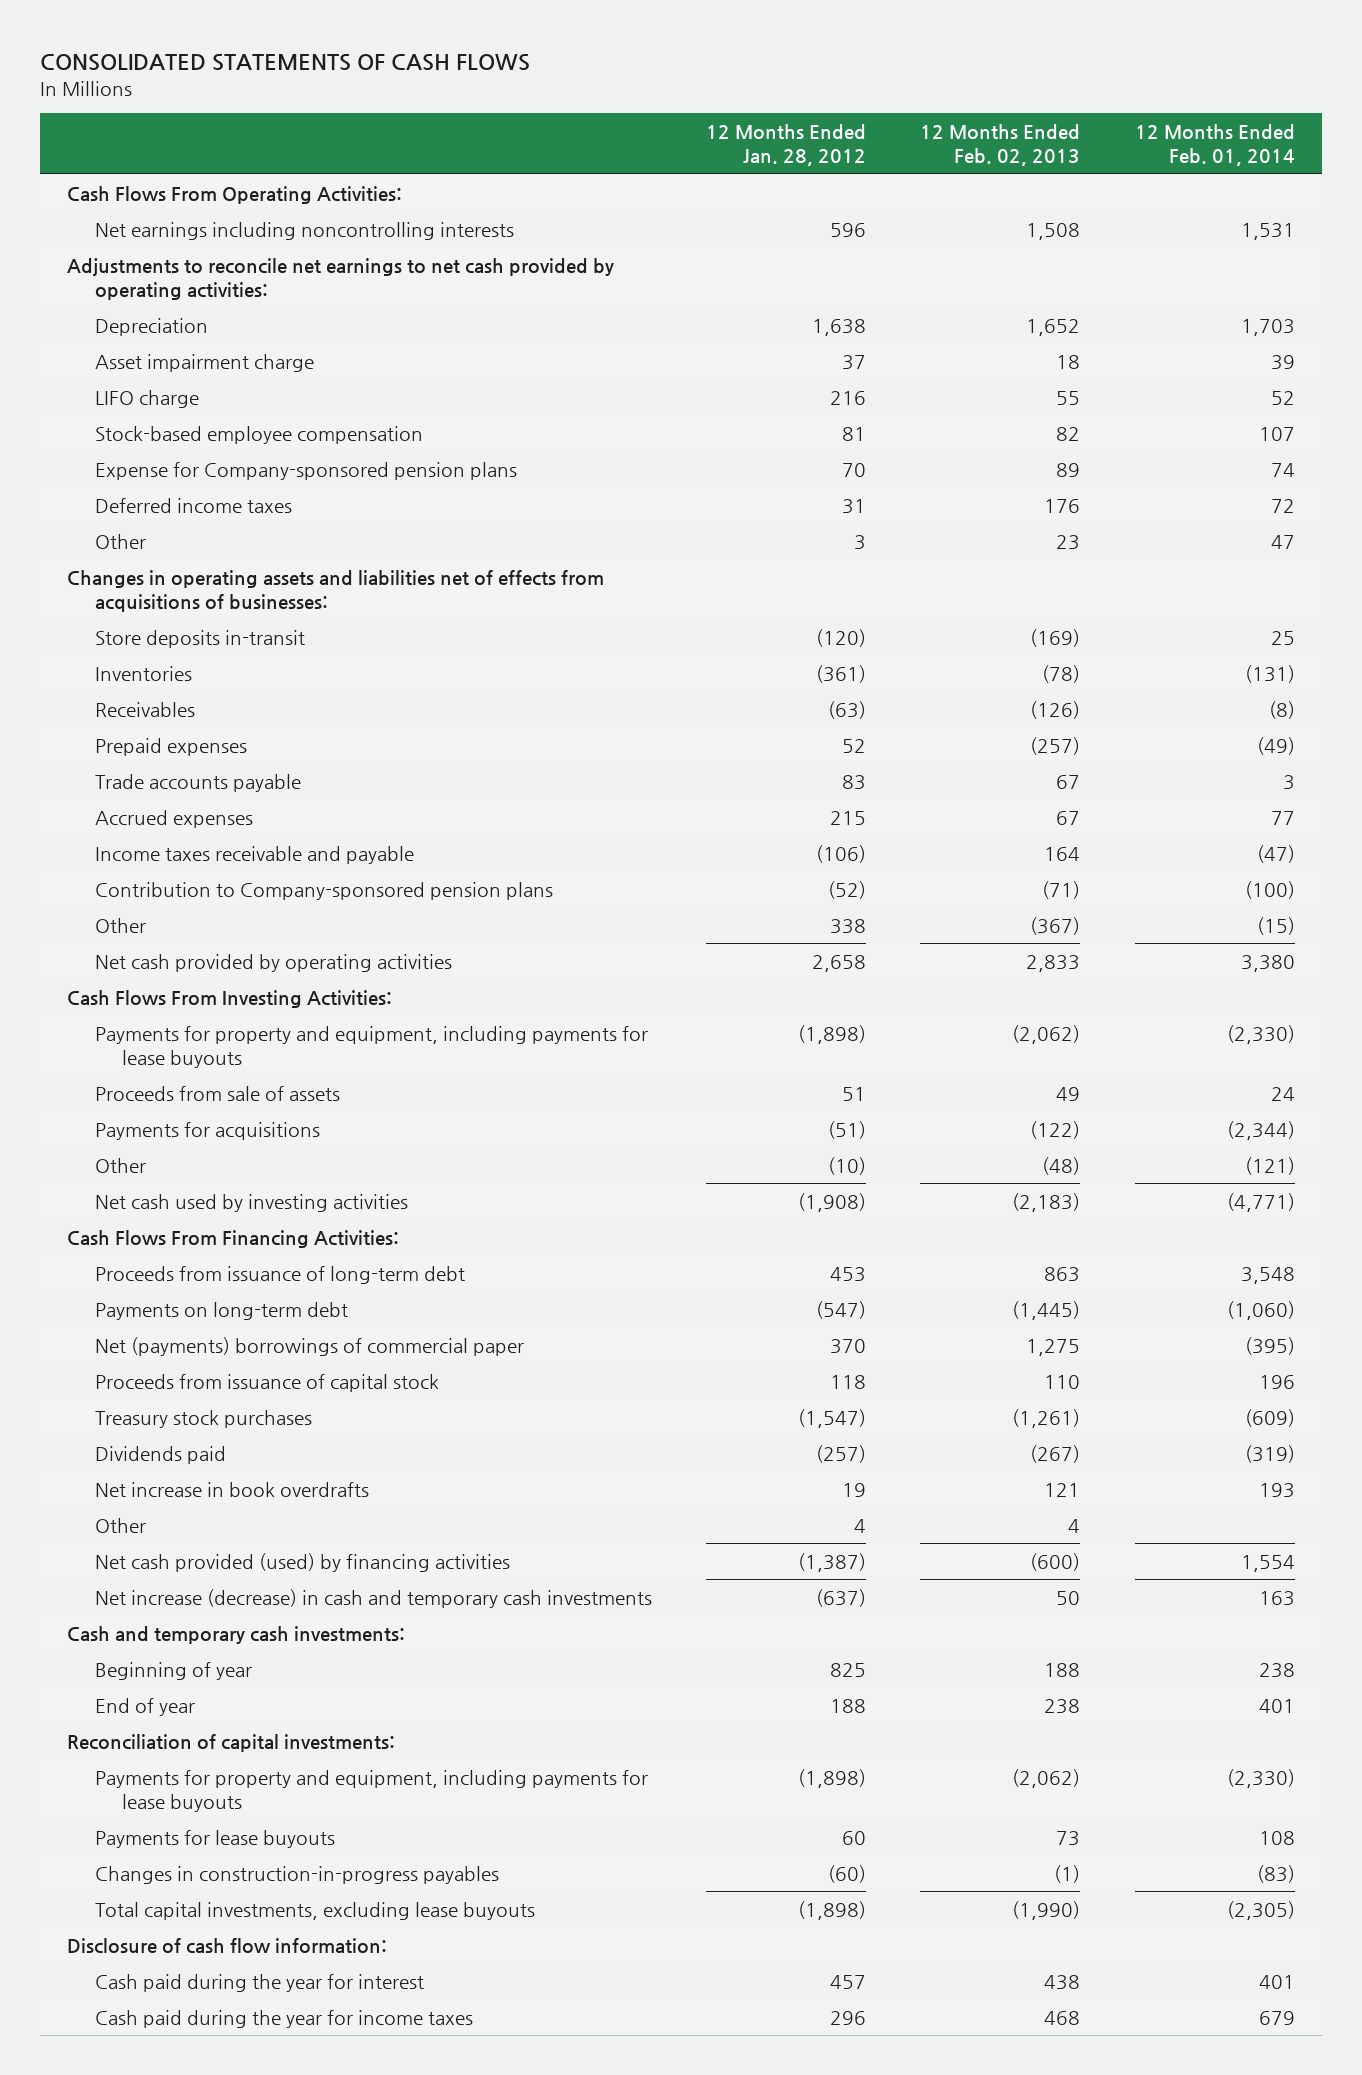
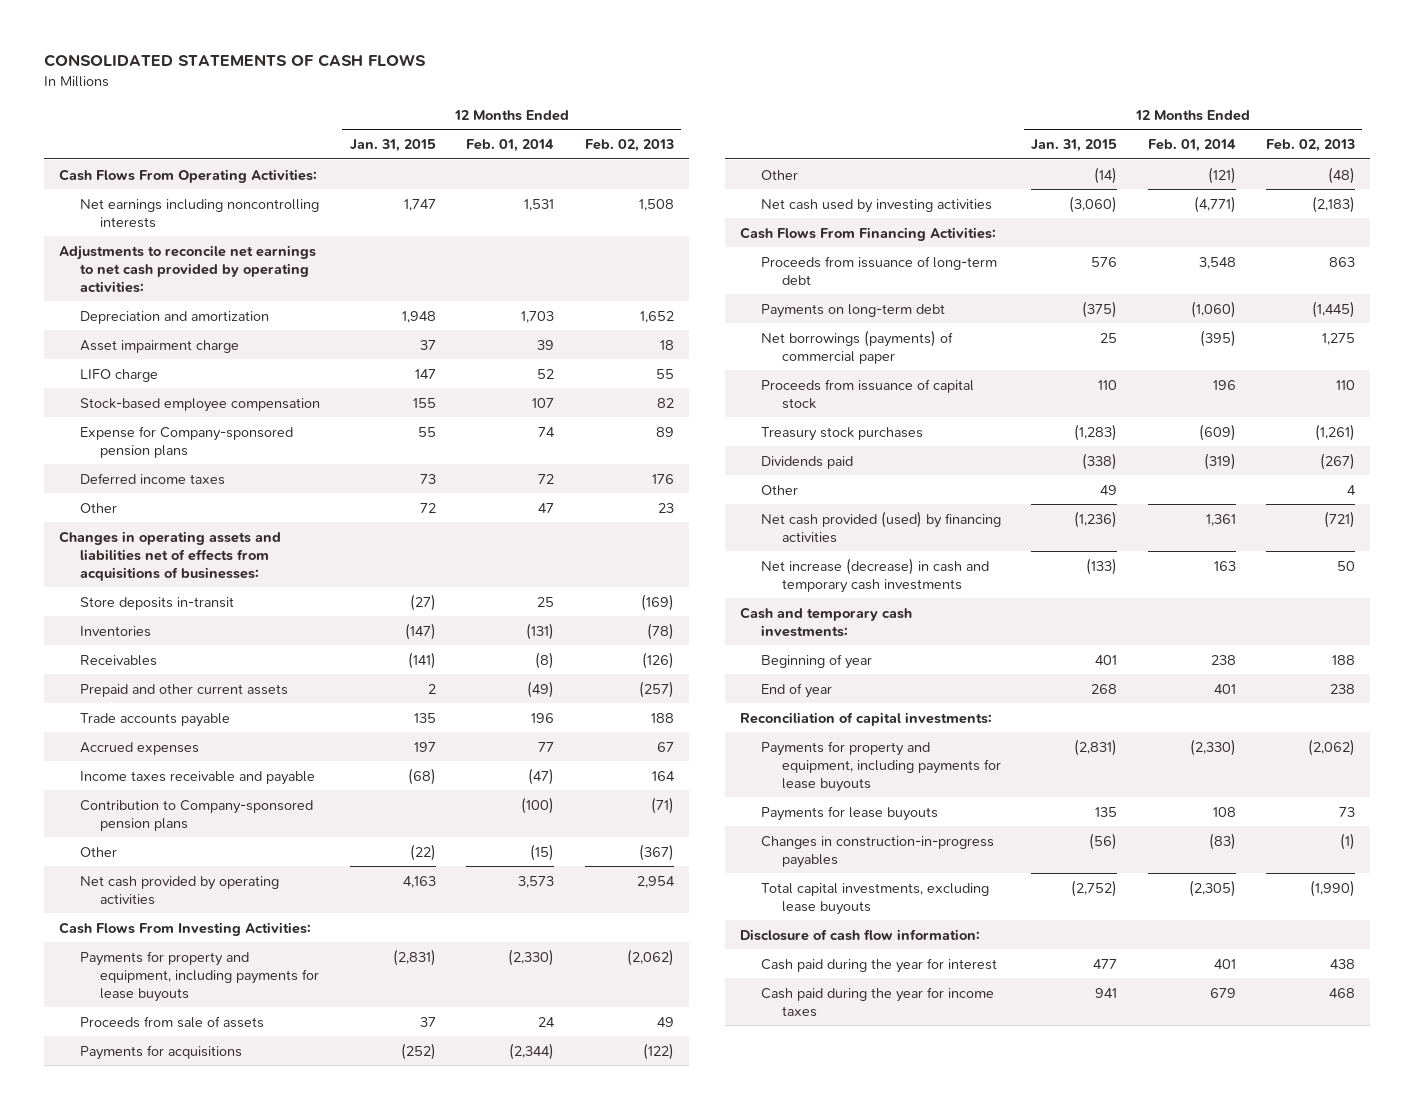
- | 12 Months Ended Jan. 28, 2012 | 12 Months Ended Feb. 02, 2013 | 12 Months Ended Feb. 01, 2014
+ | 12 Months Ended Jan. 31, 2015 | 12 Months Ended Feb. 01, 2014 | 12 Months Ended Feb. 02, 2013
- Depreciation | 1,638 | 1,652 | 1,703
+ Depreciation and amortization | 1,948 | 1,703 | 1,652
- Prepaid expenses | 52 | (257) | (49)
- Trade accounts payable | 83 | 67 | 3
+ Prepaid and other current assets | 2 | (49) | (257)
+ Trade accounts payable | 135 | 196 | 188
- Net cash provided by operating activities | 2,658 | 2,833 | 3,380
+ Net cash provided by operating activities | 4,163 | 3,573 | 2,954
- Net (payments) borrowings of commercial paper | 370 | 1,275 | (395)
+ Net borrowings (payments) of commercial paper | 25 | (395) | 1,275
- Net increase in book overdrafts | 19 | 121 | 193
- Net cash provided (used) by financing activities | (1,387) | (600) | 1,554
+ Net cash provided (used) by financing activities | (1,236) | 1,361 | (721)

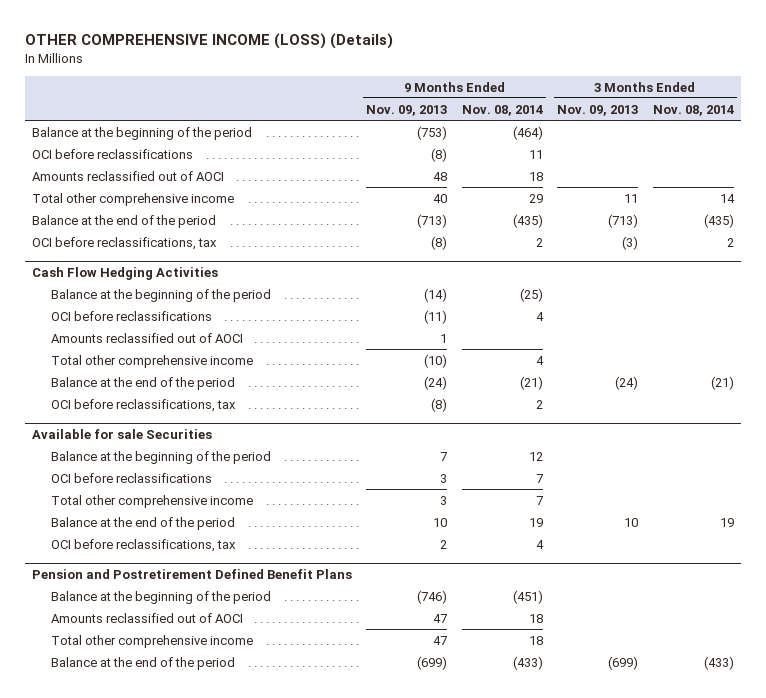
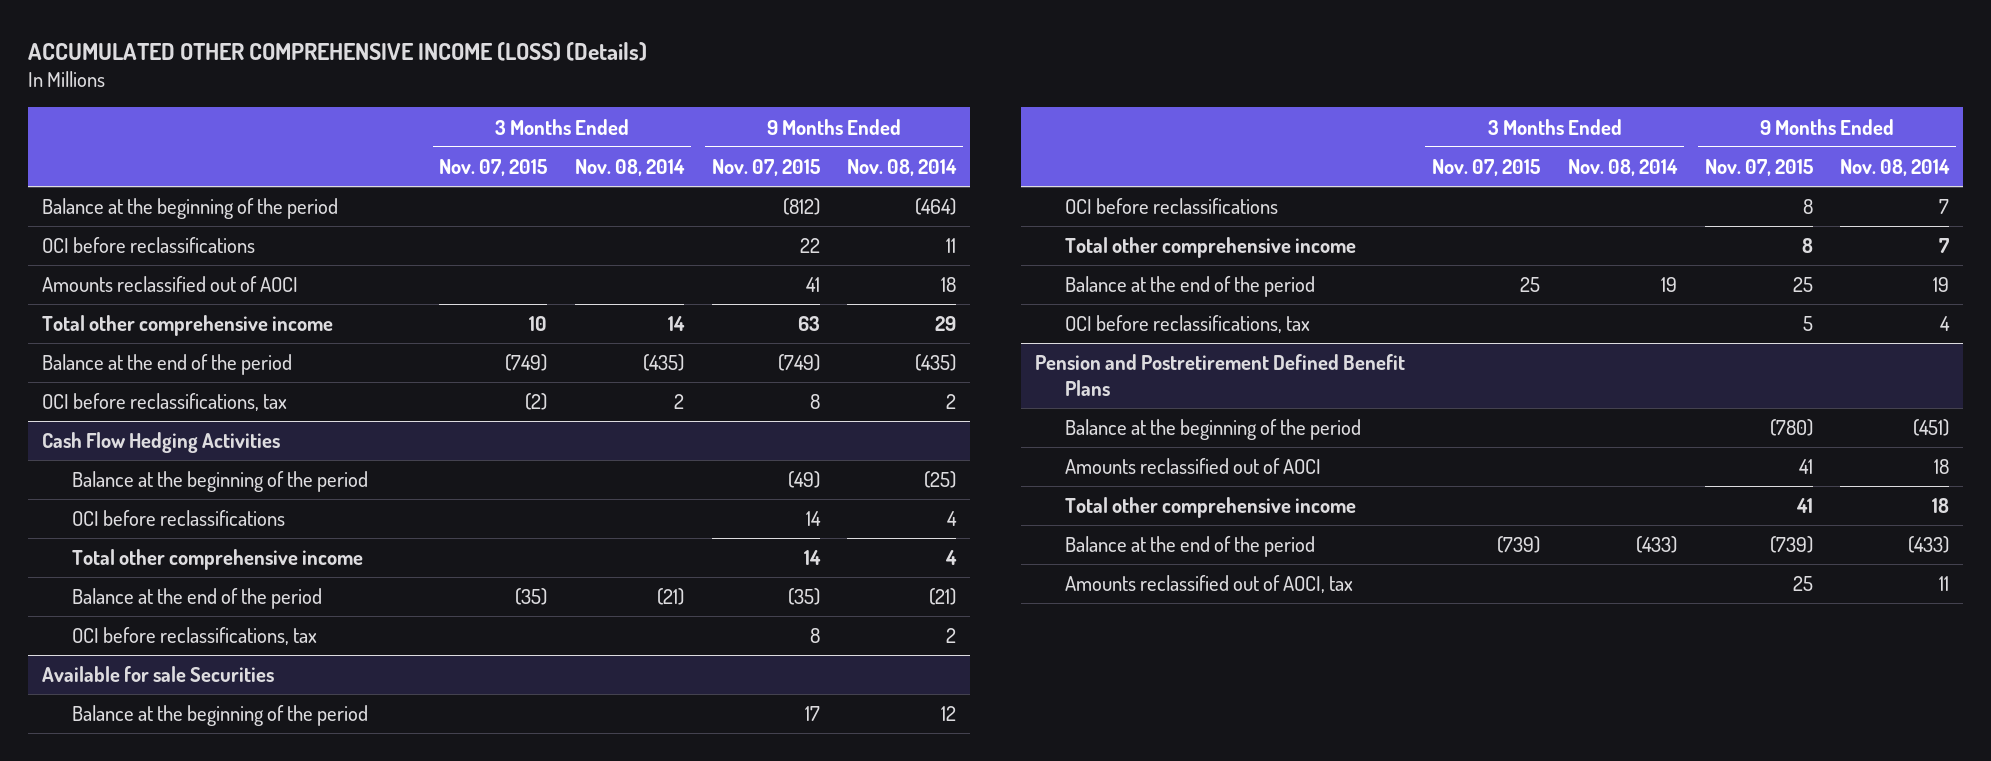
- OTHER COMPREHENSIVE INCOME (LOSS) (Details)
+ ACCUMULATED OTHER COMPREHENSIVE INCOME (LOSS) (Details)
- | 9 Months Ended Nov. 09, 2013 | 9 Months Ended Nov. 08, 2014 | 3 Months Ended Nov. 09, 2013 | 3 Months Ended Nov. 08, 2014
+ | 3 Months Ended Nov. 07, 2015 | 3 Months Ended Nov. 08, 2014 | 9 Months Ended Nov. 07, 2015 | 9 Months Ended Nov. 08, 2014
@ Cash Flow Hedging Activities
- Amounts reclassified out of AOCI | 1 | | |
@ Pension and Postretirement Defined Benefit Plans
+ Amounts reclassified out of AOCI, tax | | | 25 | 11

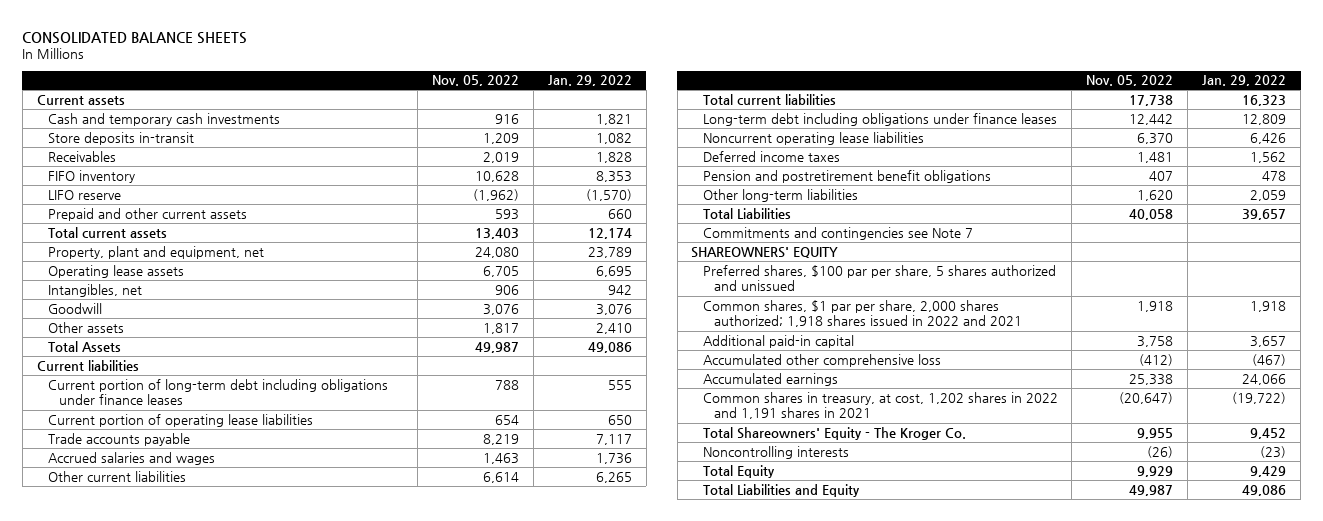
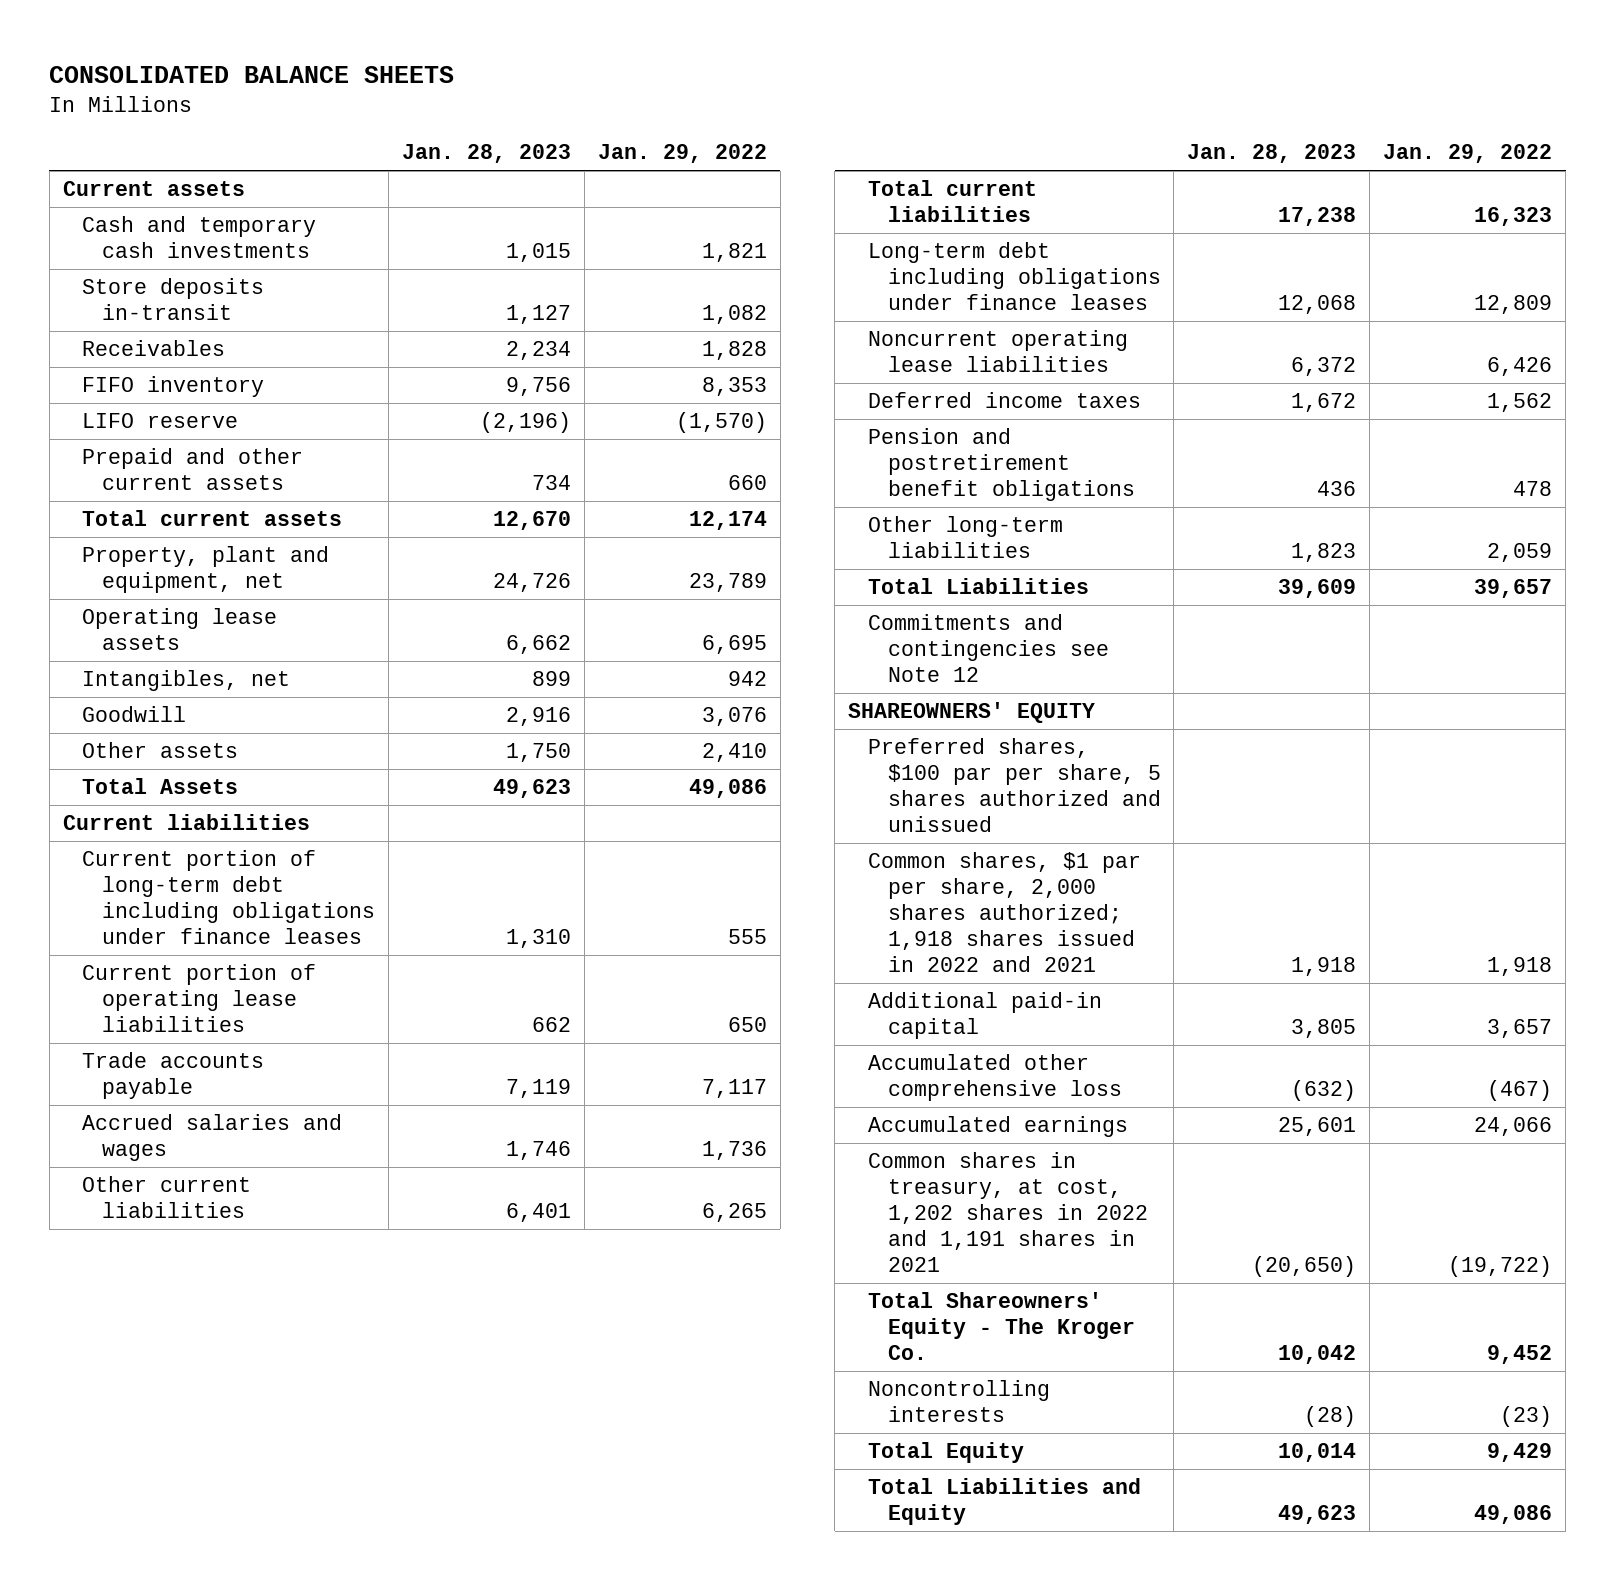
- | Nov. 05, 2022 | Jan. 29, 2022
+ | Jan. 28, 2023 | Jan. 29, 2022
- Commitments and contingencies see Note 7
+ Commitments and contingencies see Note 12

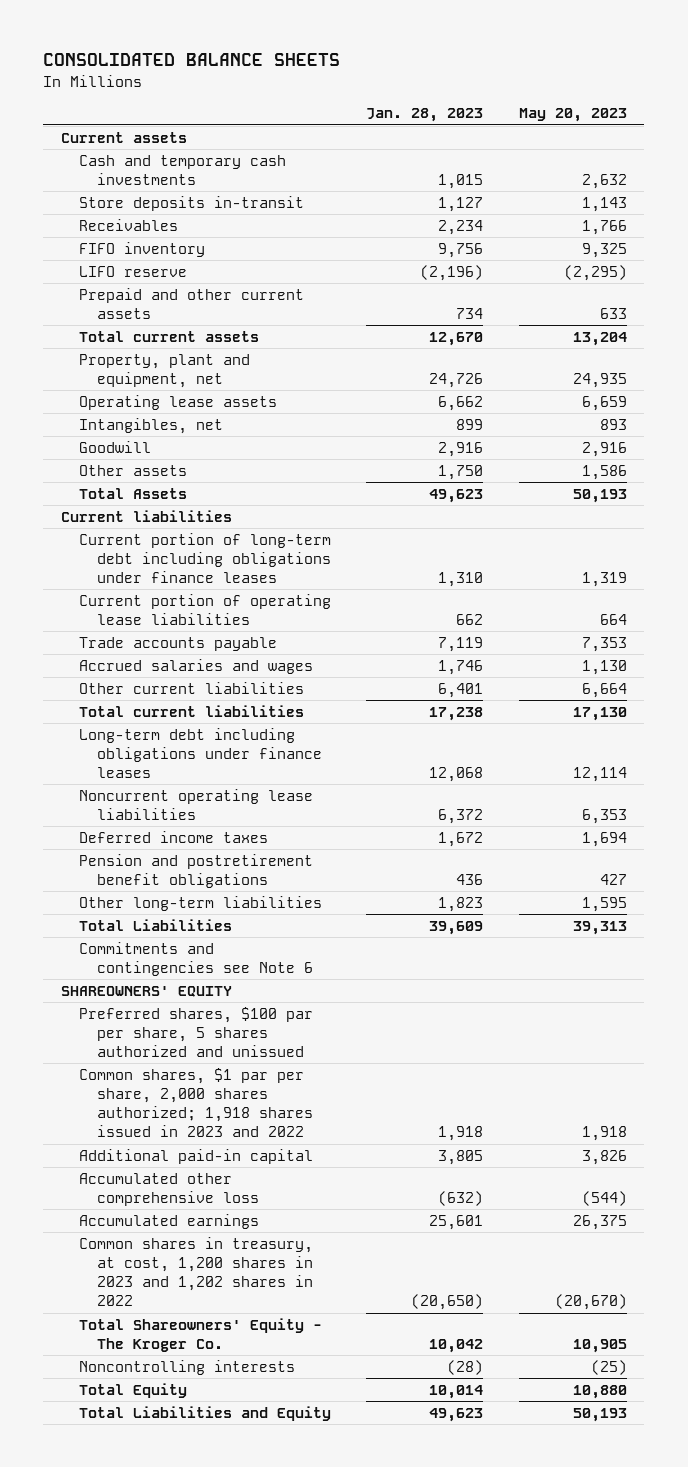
- | Jan. 28, 2023 | Jan. 29, 2022
+ | Jan. 28, 2023 | May 20, 2023
- Commitments and contingencies see Note 12
+ Commitments and contingencies see Note 6
- Common shares, $1 par per share, 2,000 shares authorized; 1,918 shares issued in 2022 and 2021 | 1,918 | 1,918
+ Common shares, $1 par per share, 2,000 shares authorized; 1,918 shares issued in 2023 and 2022 | 1,918 | 1,918
- Common shares in treasury, at cost, 1,202 shares in 2022 and 1,191 shares in 2021 | (20,650) | (19,722)
+ Common shares in treasury, at cost, 1,200 shares in 2023 and 1,202 shares in 2022 | (20,650) | (20,670)

